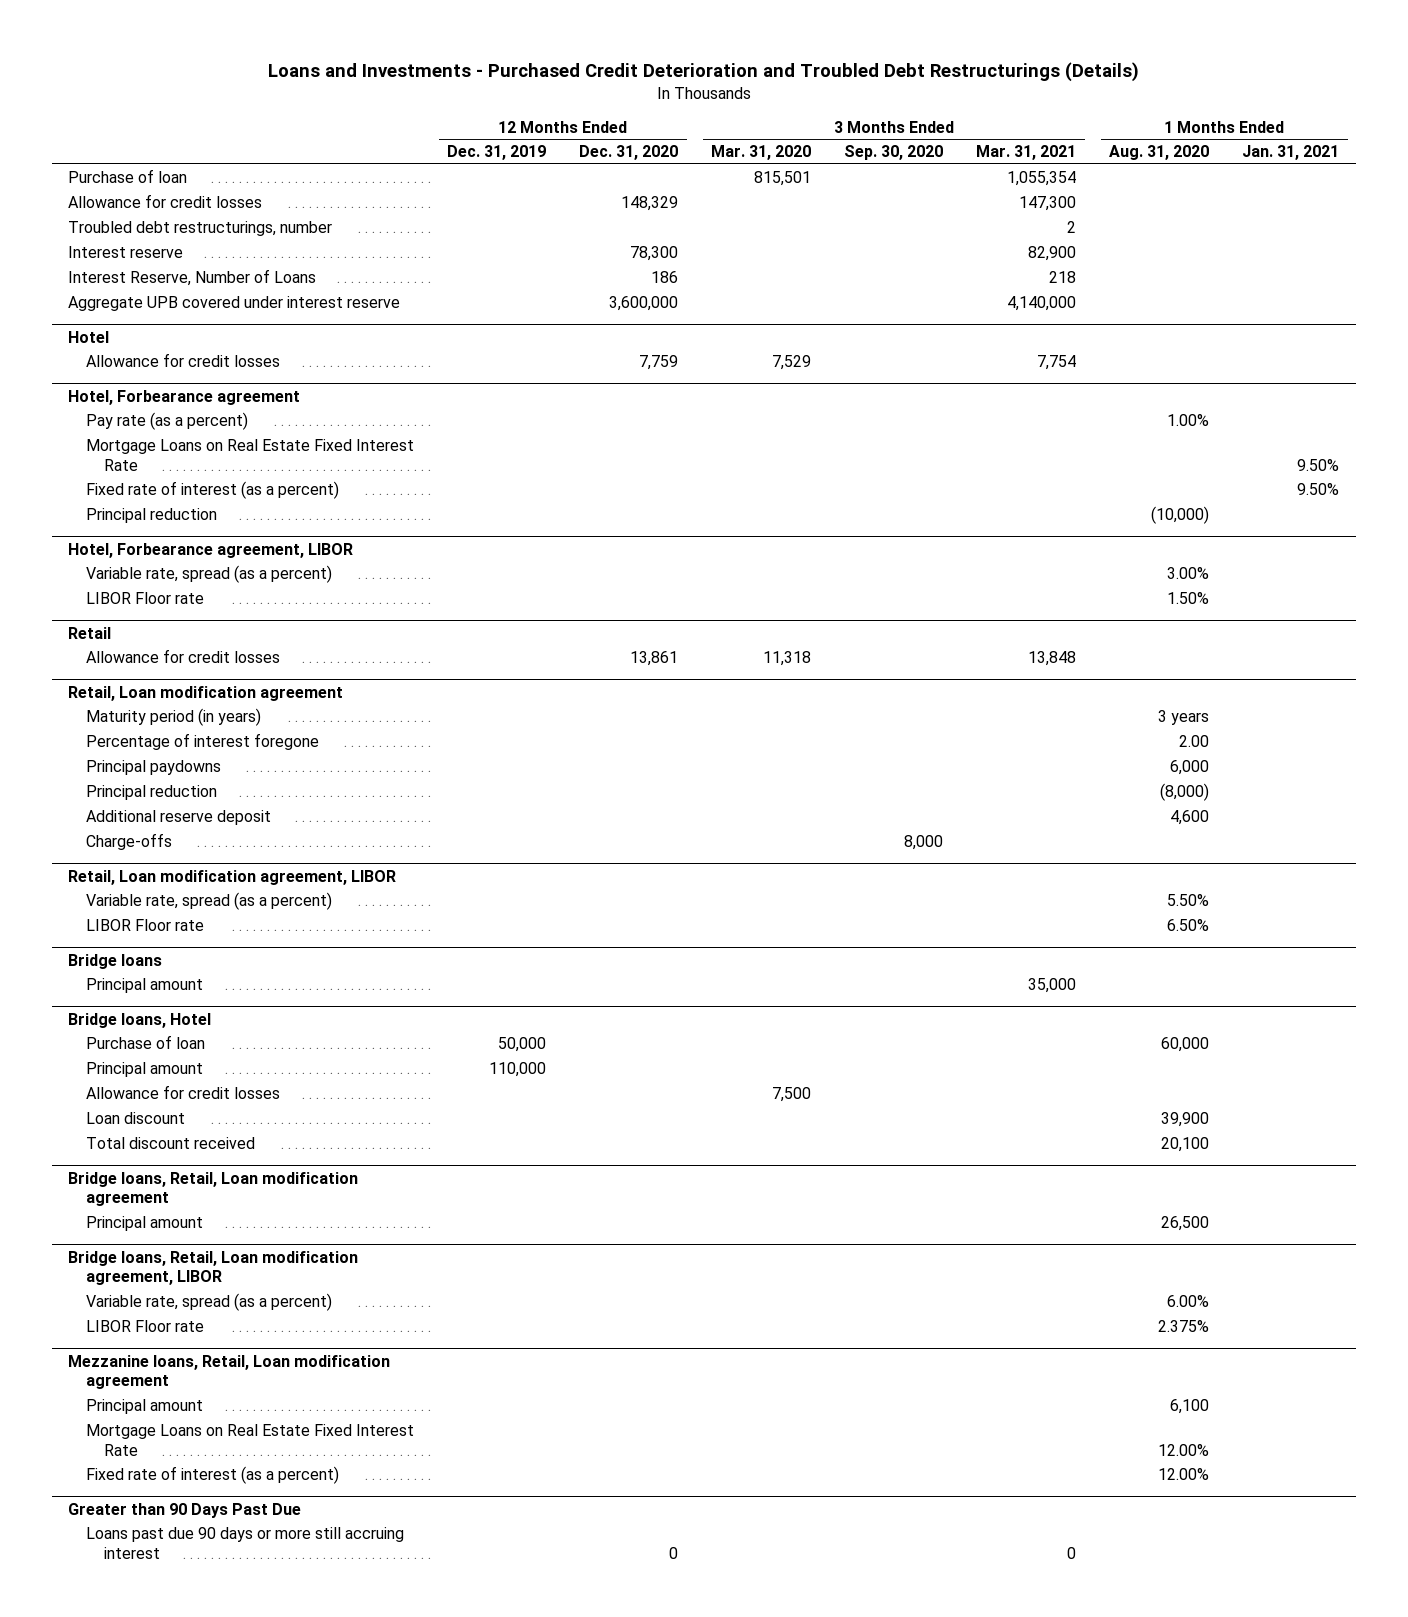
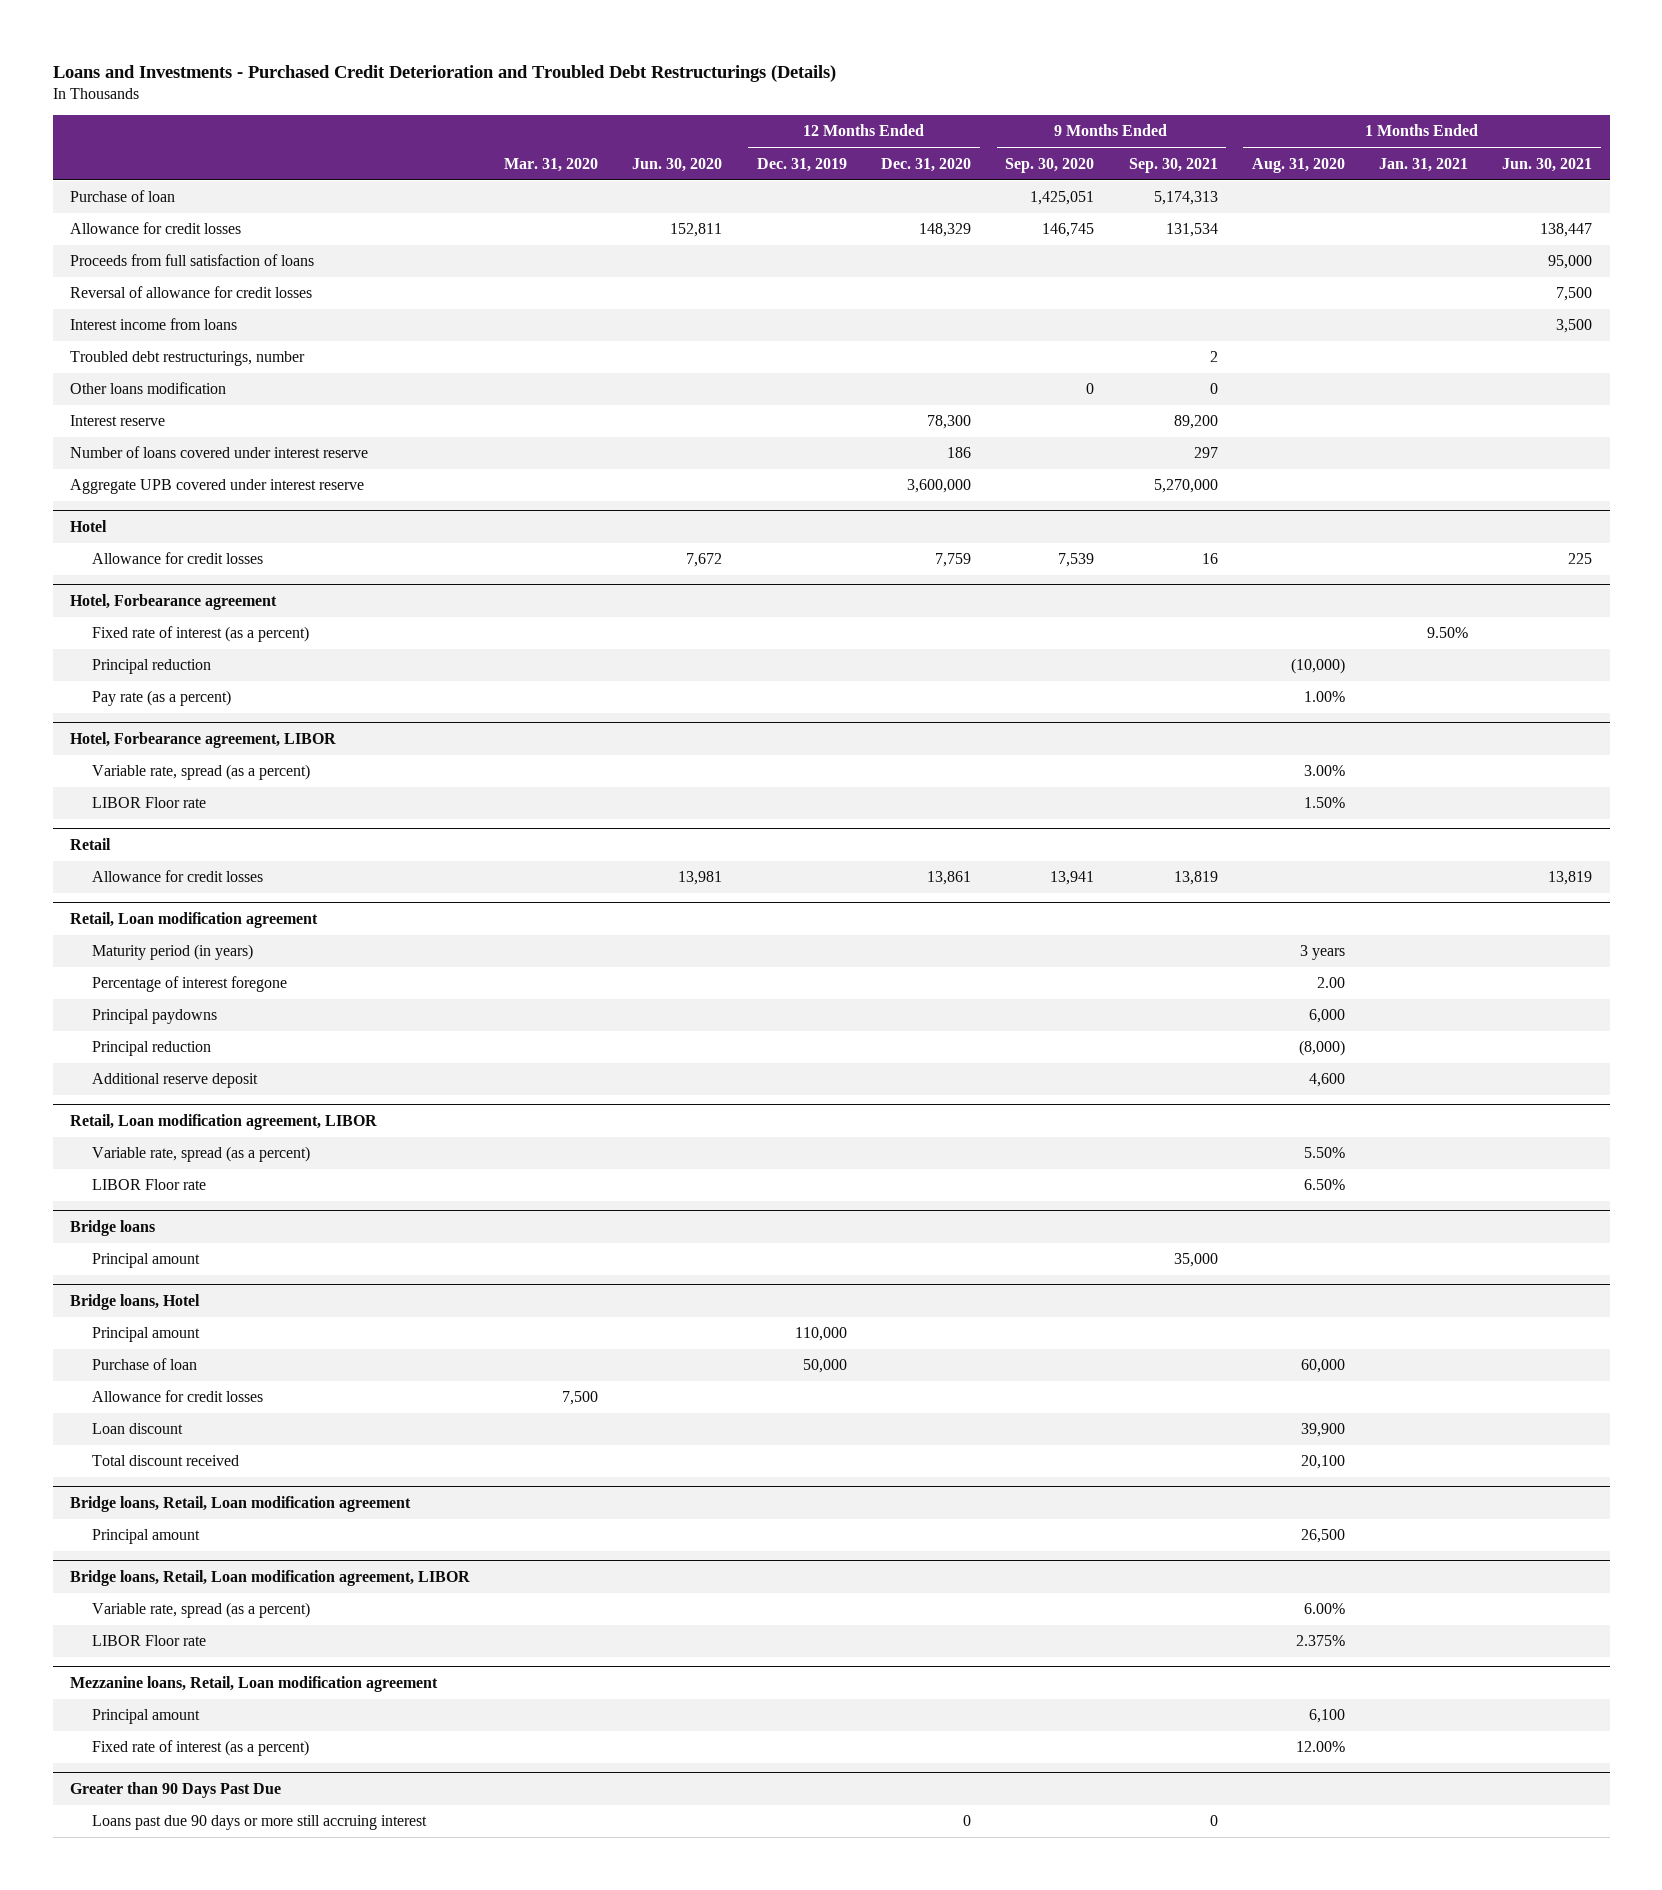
- | 12 Months Ended Dec. 31, 2019 | 12 Months Ended Dec. 31, 2020 | 3 Months Ended Mar. 31, 2020 | 3 Months Ended Sep. 30, 2020 | 3 Months Ended Mar. 31, 2021 | 1 Months Ended Aug. 31, 2020 | 1 Months Ended Jan. 31, 2021
+ | Mar. 31, 2020 | Jun. 30, 2020 | 12 Months Ended Dec. 31, 2019 | 12 Months Ended Dec. 31, 2020 | 9 Months Ended Sep. 30, 2020 | 9 Months Ended Sep. 30, 2021 | 1 Months Ended Aug. 31, 2020 | 1 Months Ended Jan. 31, 2021 | 1 Months Ended Jun. 30, 2021
+ Proceeds from full satisfaction of loans | | | | | | | | | 95,000
+ Reversal of allowance for credit losses | | | | | | | | | 7,500
+ Interest income from loans | | | | | | | | | 3,500
+ Other loans modification | | | | | 0 | 0 | | |
- Interest Reserve, Number of Loans | | 186 | | | 218 | |
+ Number of loans covered under interest reserve | | | | 186 | | 297 | | |
@ Hotel, Forbearance agreement
- Mortgage Loans on Real Estate Fixed Interest Rate | | | | | | | 9.50%
moved down: Pay rate (as a percent) | | | | | | | 1.00% | |
@ Retail, Loan modification agreement
- Charge-offs | | | | 8,000 | | |
@ Bridge loans, Hotel
moved down: Purchase of loan | | | 50,000 | | | | 60,000 | |
@ Mezzanine loans, Retail, Loan modification agreement
- Mortgage Loans on Real Estate Fixed Interest Rate | | | | | | 12.00% |

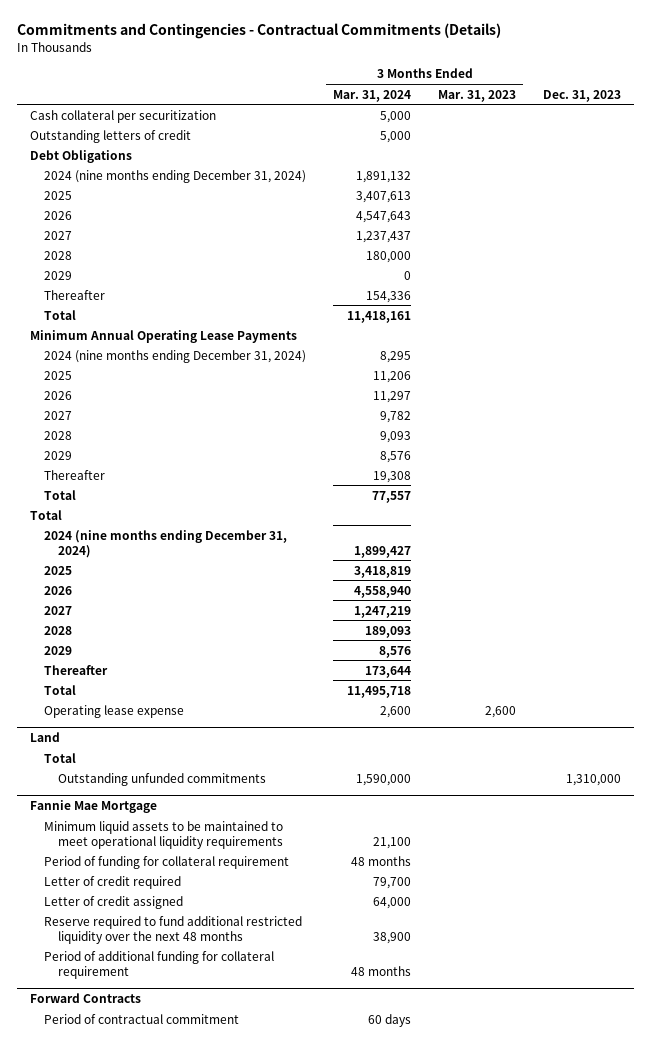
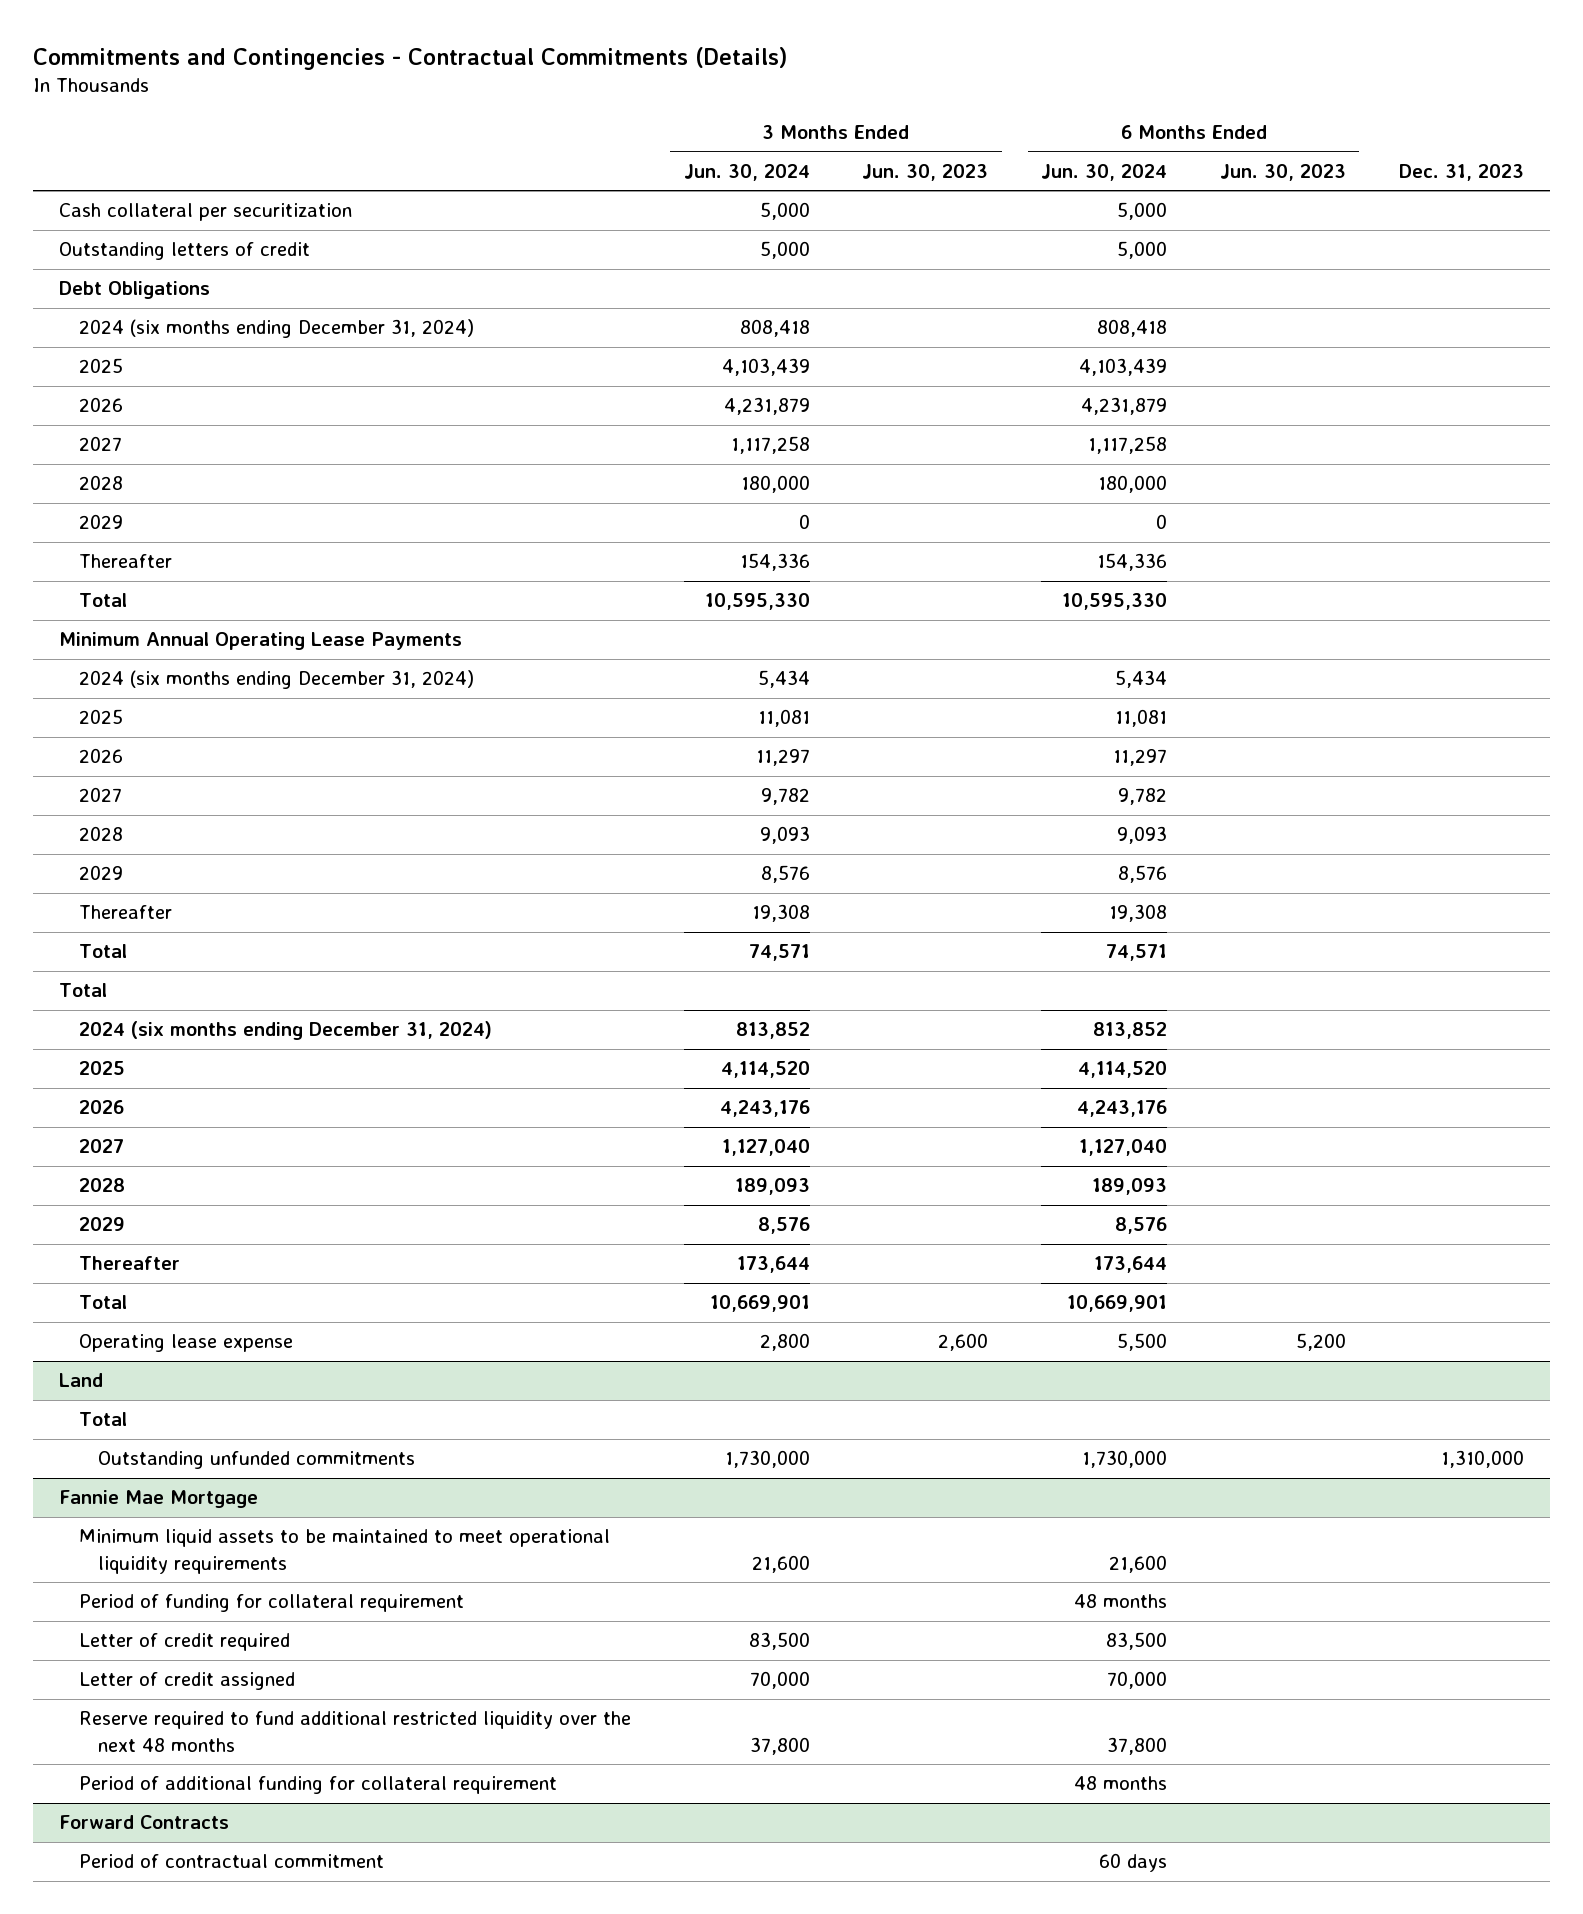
- | 3 Months Ended Mar. 31, 2024 | 3 Months Ended Mar. 31, 2023 | Dec. 31, 2023
+ | 3 Months Ended Jun. 30, 2024 | 3 Months Ended Jun. 30, 2023 | 6 Months Ended Jun. 30, 2024 | 6 Months Ended Jun. 30, 2023 | Dec. 31, 2023
- 2024 (nine months ending December 31, 2024) | 1,891,132 | |
+ 2024 (six months ending December 31, 2024) | 808,418 | | 808,418 | |
- 2024 (nine months ending December 31, 2024) | 8,295 | |
+ 2024 (six months ending December 31, 2024) | 5,434 | | 5,434 | |
- 2024 (nine months ending December 31, 2024) | 1,899,427 | |
+ 2024 (six months ending December 31, 2024) | 813,852 | | 813,852 | |

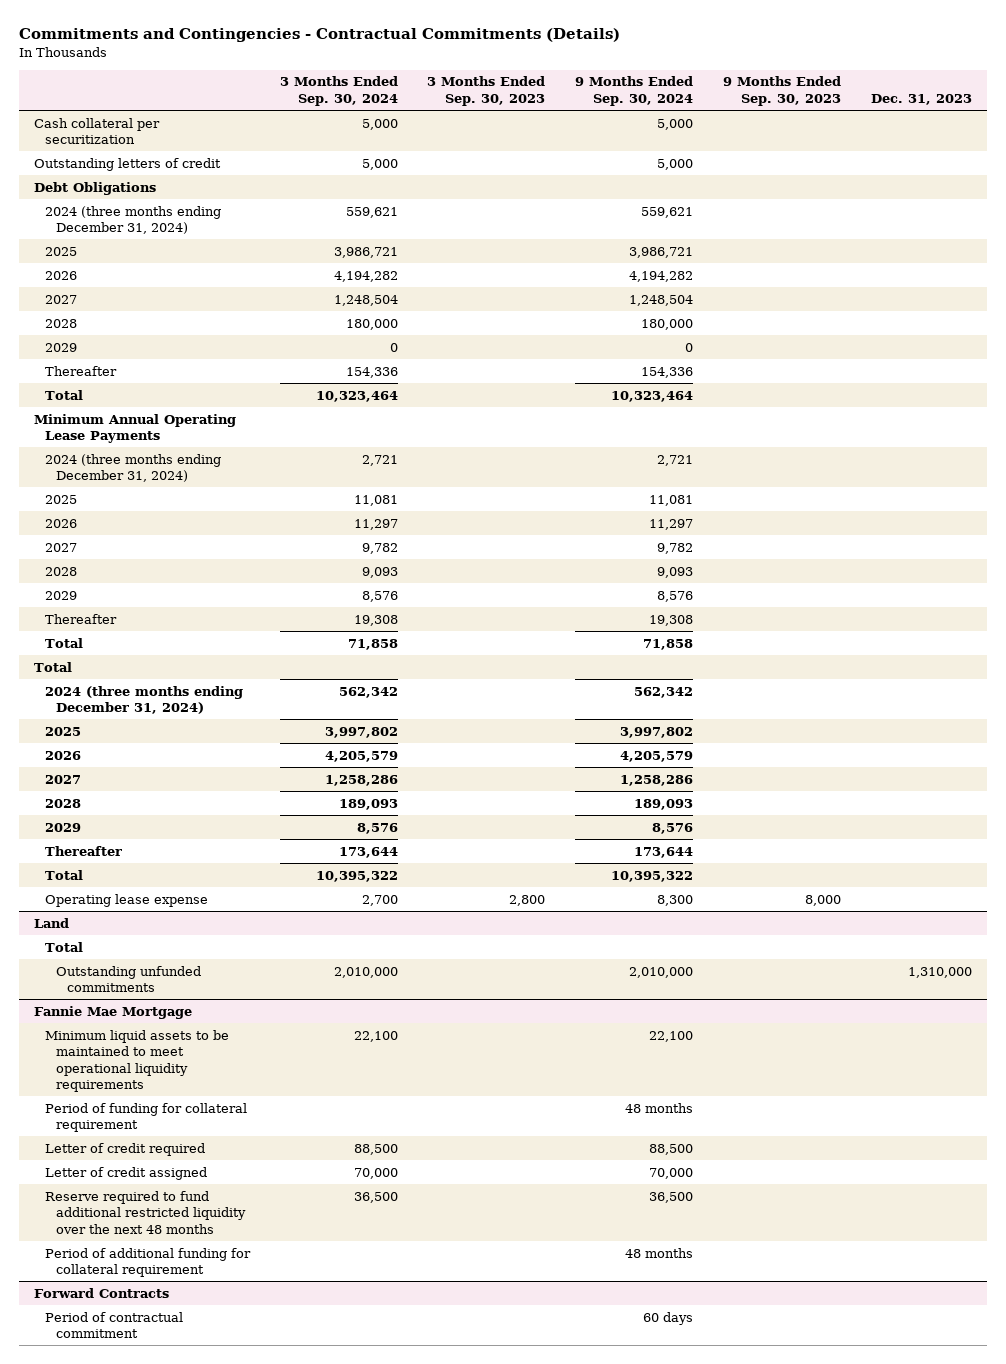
- | 3 Months Ended Jun. 30, 2024 | 3 Months Ended Jun. 30, 2023 | 6 Months Ended Jun. 30, 2024 | 6 Months Ended Jun. 30, 2023 | Dec. 31, 2023
+ | 3 Months Ended Sep. 30, 2024 | 3 Months Ended Sep. 30, 2023 | 9 Months Ended Sep. 30, 2024 | 9 Months Ended Sep. 30, 2023 | Dec. 31, 2023
- 2024 (six months ending December 31, 2024) | 808,418 | | 808,418 | |
+ 2024 (three months ending December 31, 2024) | 559,621 | | 559,621 | |
- 2024 (six months ending December 31, 2024) | 5,434 | | 5,434 | |
+ 2024 (three months ending December 31, 2024) | 2,721 | | 2,721 | |
- 2024 (six months ending December 31, 2024) | 813,852 | | 813,852 | |
+ 2024 (three months ending December 31, 2024) | 562,342 | | 562,342 | |

